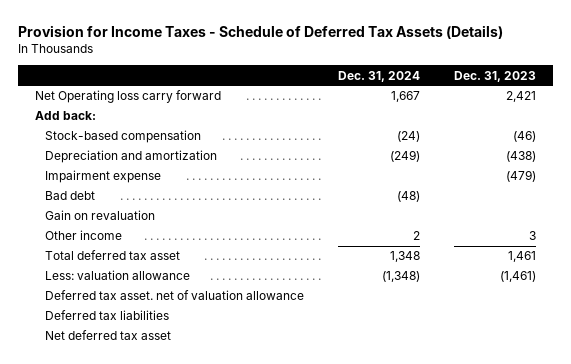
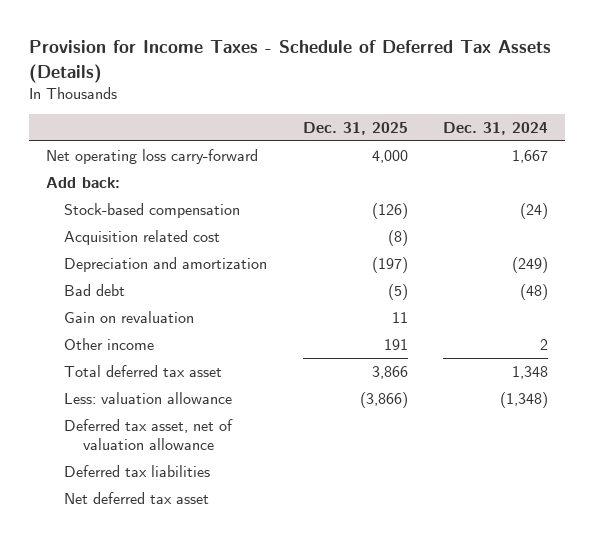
- | Dec. 31, 2024 | Dec. 31, 2023
+ | Dec. 31, 2025 | Dec. 31, 2024
- Net Operating loss carry forward | 1,667 | 2,421
+ Net operating loss carry-forward | 4,000 | 1,667
+ Acquisition related cost | (8) |
- Impairment expense | | (479)
- Deferred tax asset. net of valuation allowance
+ Deferred tax asset, net of valuation allowance

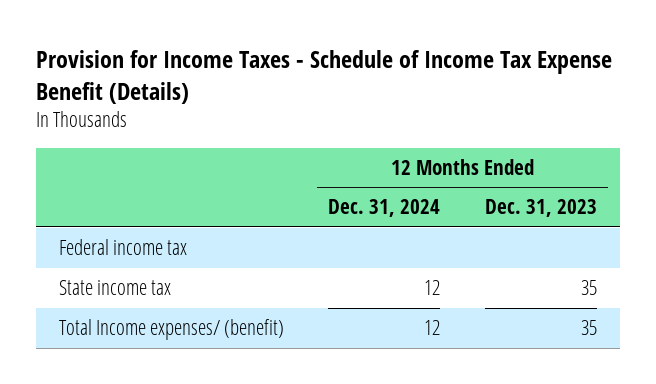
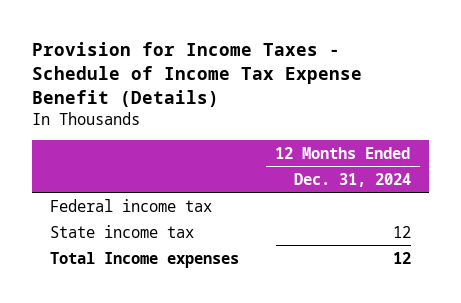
- | 12 Months Ended Dec. 31, 2024 | 12 Months Ended Dec. 31, 2023
+ | 12 Months Ended Dec. 31, 2024
- Total Income expenses/ (benefit) | 12 | 35
+ Total Income expenses | 12

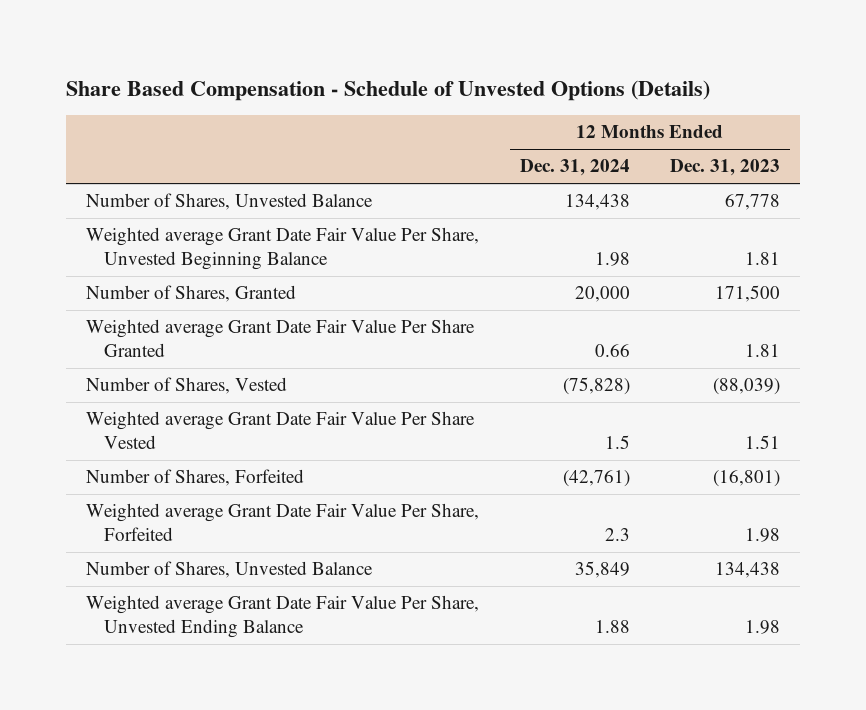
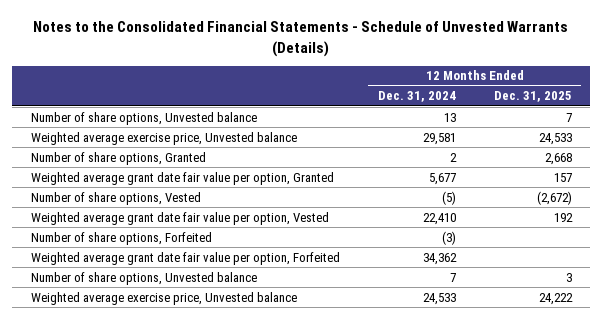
- Share Based Compensation - Schedule of Unvested Options (Details)
+ Notes to the Consolidated Financial Statements - Schedule of Unvested Warrants (Details)
- | 12 Months Ended Dec. 31, 2024 | 12 Months Ended Dec. 31, 2023
+ | 12 Months Ended Dec. 31, 2024 | 12 Months Ended Dec. 31, 2025
- Number of Shares, Unvested Balance | 134,438 | 67,778
- Weighted average Grant Date Fair Value Per Share, Unvested Beginning Balance | 1.98 | 1.81
- Number of Shares, Granted | 20,000 | 171,500
- Weighted average Grant Date Fair Value Per Share Granted | 0.66 | 1.81
- Number of Shares, Vested | (75,828) | (88,039)
- Weighted average Grant Date Fair Value Per Share Vested | 1.5 | 1.51
- Number of Shares, Forfeited | (42,761) | (16,801)
- Weighted average Grant Date Fair Value Per Share, Forfeited | 2.3 | 1.98
- Number of Shares, Unvested Balance | 35,849 | 134,438
- Weighted average Grant Date Fair Value Per Share, Unvested Ending Balance | 1.88 | 1.98
+ Number of share options, Unvested balance | 13 | 7
+ Weighted average exercise price, Unvested balance | 29,581 | 24,533
+ Number of share options, Granted | 2 | 2,668
+ Weighted average grant date fair value per option, Granted | 5,677 | 157
+ Number of share options, Vested | (5) | (2,672)
+ Weighted average grant date fair value per option, Vested | 22,410 | 192
+ Number of share options, Forfeited | (3) |
+ Weighted average grant date fair value per option, Forfeited | 34,362 |
+ Number of share options, Unvested balance | 7 | 3
+ Weighted average exercise price, Unvested balance | 24,533 | 24,222

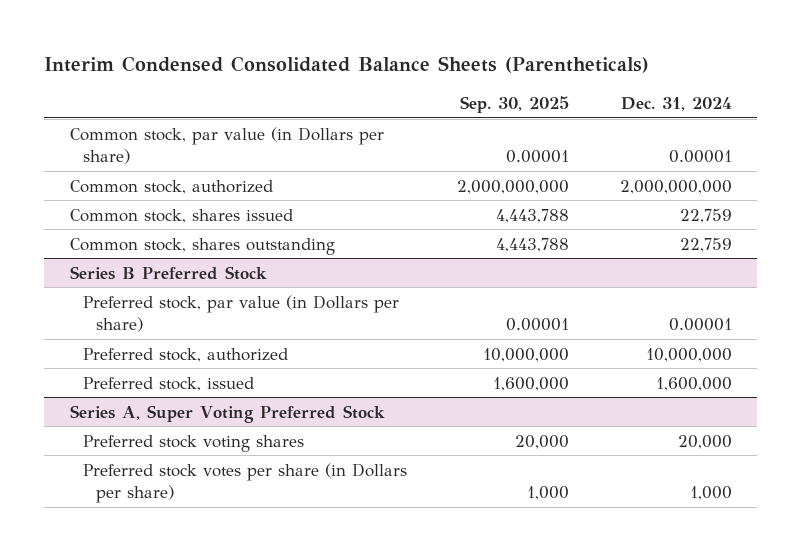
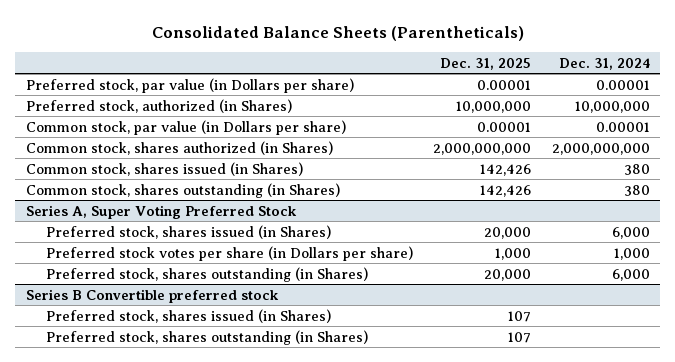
- Interim Condensed Consolidated Balance Sheets (Parentheticals)
+ Consolidated Balance Sheets (Parentheticals)
- | Sep. 30, 2025 | Dec. 31, 2024
+ | Dec. 31, 2025 | Dec. 31, 2024
- Common stock, authorized | 2,000,000,000 | 2,000,000,000
- Common stock, shares issued | 4,443,788 | 22,759
- Common stock, shares outstanding | 4,443,788 | 22,759
- Series B Preferred Stock
- Preferred stock, authorized | 10,000,000 | 10,000,000
- Preferred stock, issued | 1,600,000 | 1,600,000
+ Preferred stock, authorized (in Shares) | 10,000,000 | 10,000,000
moved down: Common stock, par value (in Dollars per share) | 0.00001 | 0.00001
+ Common stock, shares authorized (in Shares) | 2,000,000,000 | 2,000,000,000
+ Common stock, shares issued (in Shares) | 142,426 | 380
+ Common stock, shares outstanding (in Shares) | 142,426 | 380
@ Series A, Super Voting Preferred Stock
- Preferred stock voting shares | 20,000 | 20,000
+ Preferred stock, shares issued (in Shares) | 20,000 | 6,000
+ Preferred stock, shares outstanding (in Shares) | 20,000 | 6,000
+ Series B Convertible preferred stock
+ Preferred stock, shares issued (in Shares) | 107 |
+ Preferred stock, shares outstanding (in Shares) | 107 |

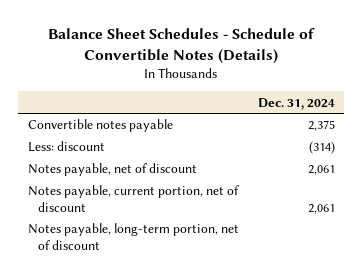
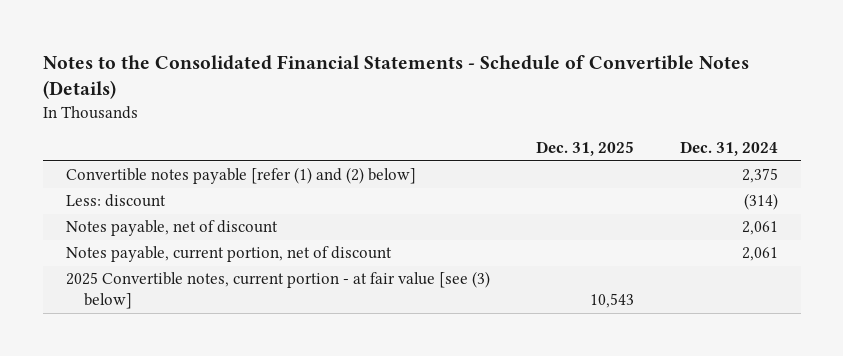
- Balance Sheet Schedules - Schedule of Convertible Notes (Details)
+ Notes to the Consolidated Financial Statements - Schedule of Convertible Notes (Details)
- | Dec. 31, 2024
+ | Dec. 31, 2025 | Dec. 31, 2024
- Convertible notes payable | 2,375
+ Convertible notes payable [refer (1) and (2) below] | | 2,375
- Notes payable, long-term portion, net of discount
+ 2025 Convertible notes, current portion - at fair value [see (3) below] | 10,543 |

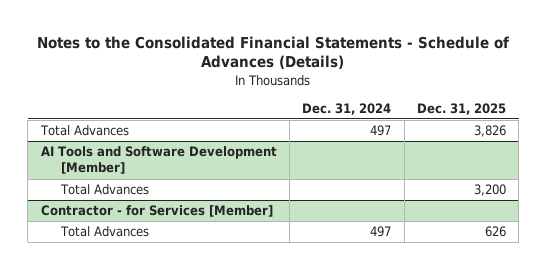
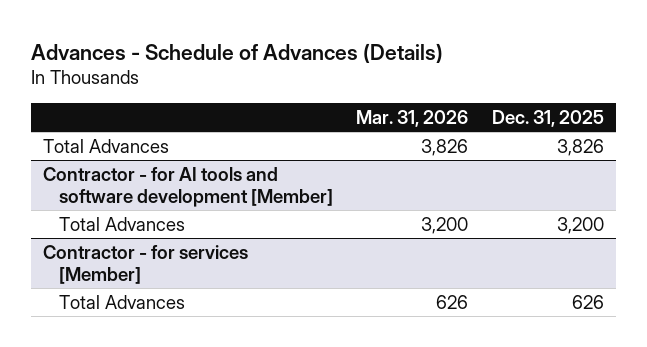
- Notes to the Consolidated Financial Statements - Schedule of Advances (Details)
+ Advances - Schedule of Advances (Details)
- | Dec. 31, 2024 | Dec. 31, 2025
+ | Mar. 31, 2026 | Dec. 31, 2025
- AI Tools and Software Development [Member]
+ Contractor - for AI tools and software development [Member]
- Contractor - for Services [Member]
+ Contractor - for services [Member]

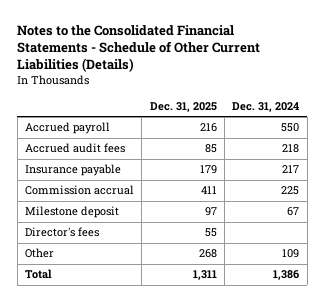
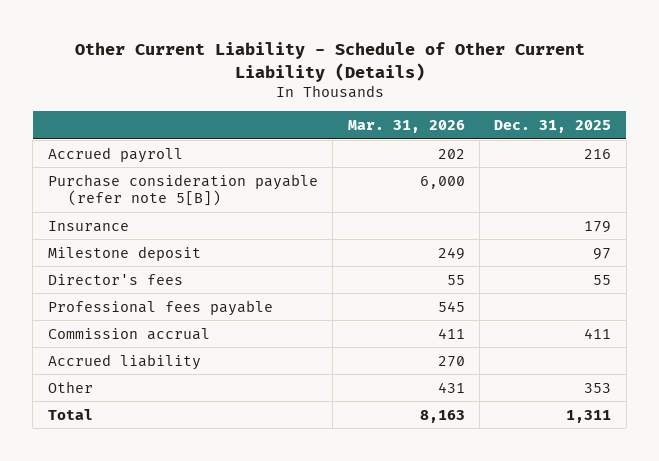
- Notes to the Consolidated Financial Statements - Schedule of Other Current Liabilities (Details)
+ Other Current Liability - Schedule of Other Current Liability (Details)
- | Dec. 31, 2025 | Dec. 31, 2024
+ | Mar. 31, 2026 | Dec. 31, 2025
- Accrued audit fees | 85 | 218
- Insurance payable | 179 | 217
+ Purchase consideration payable (refer note 5[B]) | 6,000 |
+ Insurance | | 179
- Other | 268 | 109
+ Professional fees payable | 545 |
moved down: Commission accrual | 411 | 411
+ Accrued liability | 270 |
+ Other | 431 | 353

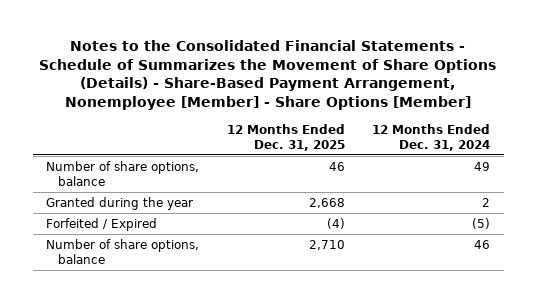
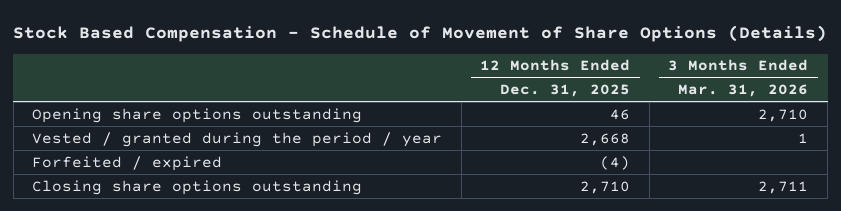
- Notes to the Consolidated Financial Statements - Schedule of Summarizes the Movement of Share Options (Details) - Share-Based Payment Arrangement, Nonemployee [Member] - Share Options [Member]
+ Stock Based Compensation - Schedule of Movement of Share Options (Details)
- | 12 Months Ended Dec. 31, 2025 | 12 Months Ended Dec. 31, 2024
+ | 12 Months Ended Dec. 31, 2025 | 3 Months Ended Mar. 31, 2026
- Number of share options, balance | 46 | 49
- Granted during the year | 2,668 | 2
- Forfeited / Expired | (4) | (5)
- Number of share options, balance | 2,710 | 46
+ Opening share options outstanding | 46 | 2,710
+ Vested / granted during the period / year | 2,668 | 1
+ Forfeited / expired | (4) |
+ Closing share options outstanding | 2,710 | 2,711

